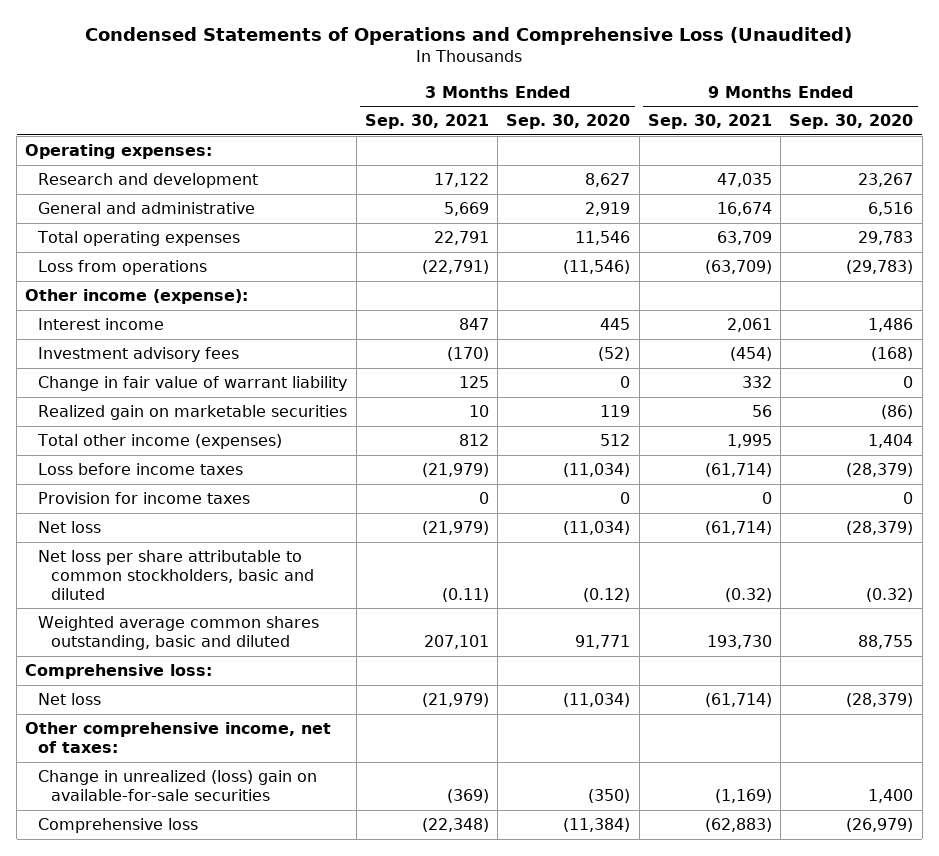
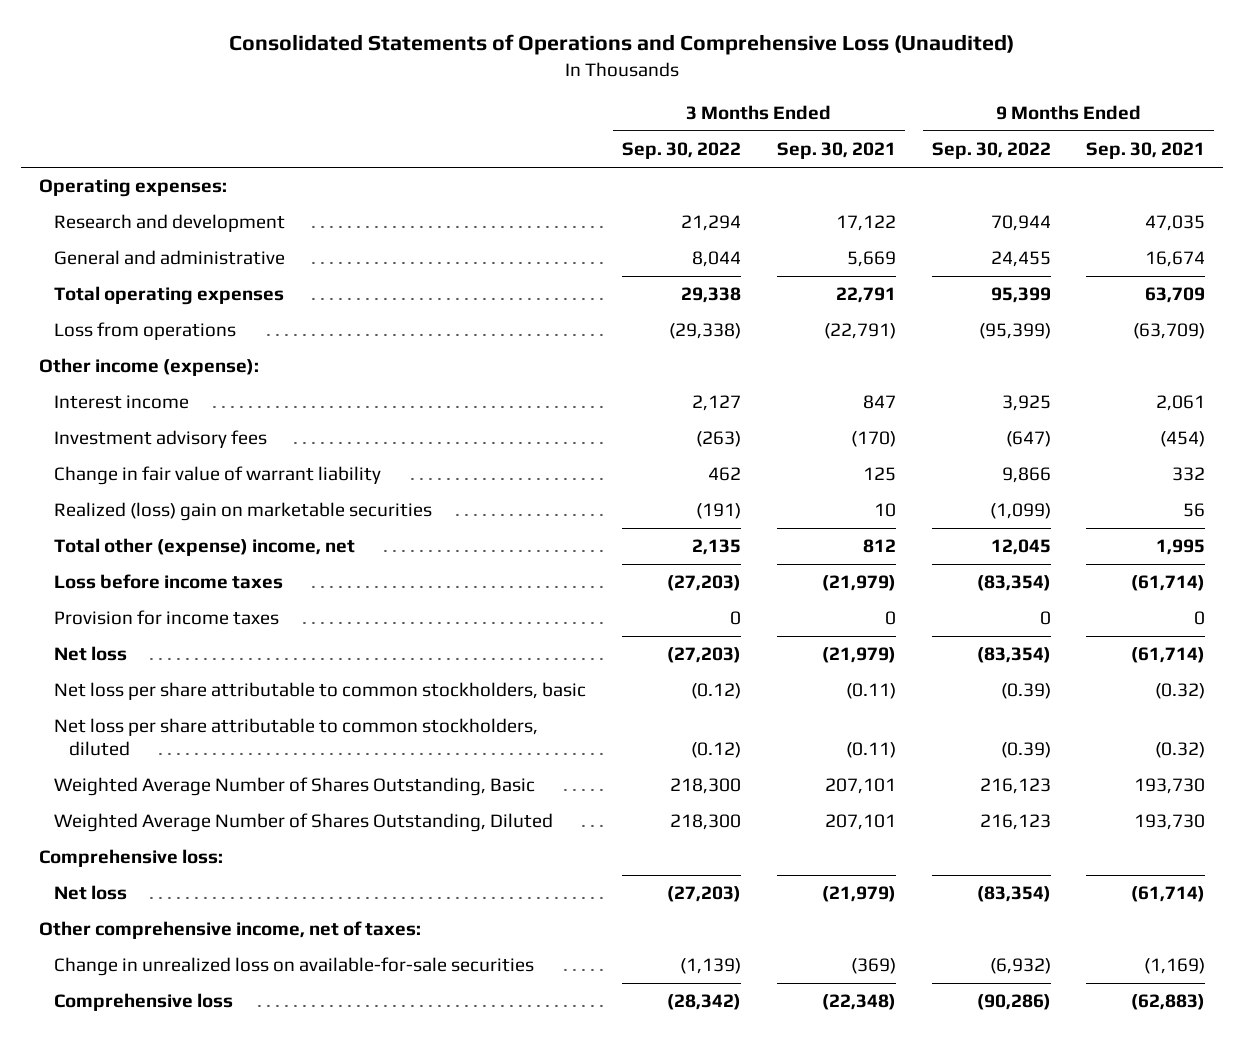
- Condensed Statements of Operations and Comprehensive Loss (Unaudited)
+ Consolidated Statements of Operations and Comprehensive Loss (Unaudited)
- | 3 Months Ended Sep. 30, 2021 | 3 Months Ended Sep. 30, 2020 | 9 Months Ended Sep. 30, 2021 | 9 Months Ended Sep. 30, 2020
+ | 3 Months Ended Sep. 30, 2022 | 3 Months Ended Sep. 30, 2021 | 9 Months Ended Sep. 30, 2022 | 9 Months Ended Sep. 30, 2021
- Realized gain on marketable securities | 10 | 119 | 56 | (86)
- Total other income (expenses) | 812 | 512 | 1,995 | 1,404
+ Realized (loss) gain on marketable securities | (191) | 10 | (1,099) | 56
+ Total other (expense) income, net | 2,135 | 812 | 12,045 | 1,995
- Net loss per share attributable to common stockholders, basic and diluted | (0.11) | (0.12) | (0.32) | (0.32)
- Weighted average common shares outstanding, basic and diluted | 207,101 | 91,771 | 193,730 | 88,755
+ Net loss per share attributable to common stockholders, basic | (0.12) | (0.11) | (0.39) | (0.32)
+ Net loss per share attributable to common stockholders, diluted | (0.12) | (0.11) | (0.39) | (0.32)
+ Weighted Average Number of Shares Outstanding, Basic | 218,300 | 207,101 | 216,123 | 193,730
+ Weighted Average Number of Shares Outstanding, Diluted | 218,300 | 207,101 | 216,123 | 193,730
- Change in unrealized (loss) gain on available-for-sale securities | (369) | (350) | (1,169) | 1,400
+ Change in unrealized loss on available-for-sale securities | (1,139) | (369) | (6,932) | (1,169)

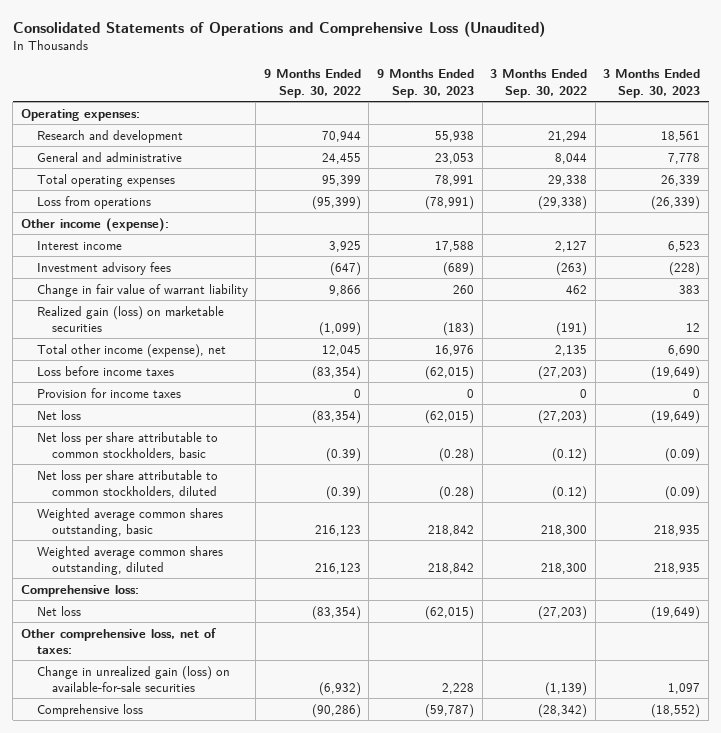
- | 3 Months Ended Sep. 30, 2022 | 3 Months Ended Sep. 30, 2021 | 9 Months Ended Sep. 30, 2022 | 9 Months Ended Sep. 30, 2021
+ | 9 Months Ended Sep. 30, 2022 | 9 Months Ended Sep. 30, 2023 | 3 Months Ended Sep. 30, 2022 | 3 Months Ended Sep. 30, 2023
- Realized (loss) gain on marketable securities | (191) | 10 | (1,099) | 56
- Total other (expense) income, net | 2,135 | 812 | 12,045 | 1,995
+ Realized gain (loss) on marketable securities | (1,099) | (183) | (191) | 12
+ Total other income (expense), net | 12,045 | 16,976 | 2,135 | 6,690
- Weighted Average Number of Shares Outstanding, Basic | 218,300 | 207,101 | 216,123 | 193,730
- Weighted Average Number of Shares Outstanding, Diluted | 218,300 | 207,101 | 216,123 | 193,730
+ Weighted average common shares outstanding, basic | 216,123 | 218,842 | 218,300 | 218,935
+ Weighted average common shares outstanding, diluted | 216,123 | 218,842 | 218,300 | 218,935
- Other comprehensive income, net of taxes:
- Change in unrealized loss on available-for-sale securities | (1,139) | (369) | (6,932) | (1,169)
+ Other comprehensive loss, net of taxes:
+ Change in unrealized gain (loss) on available-for-sale securities | (6,932) | 2,228 | (1,139) | 1,097

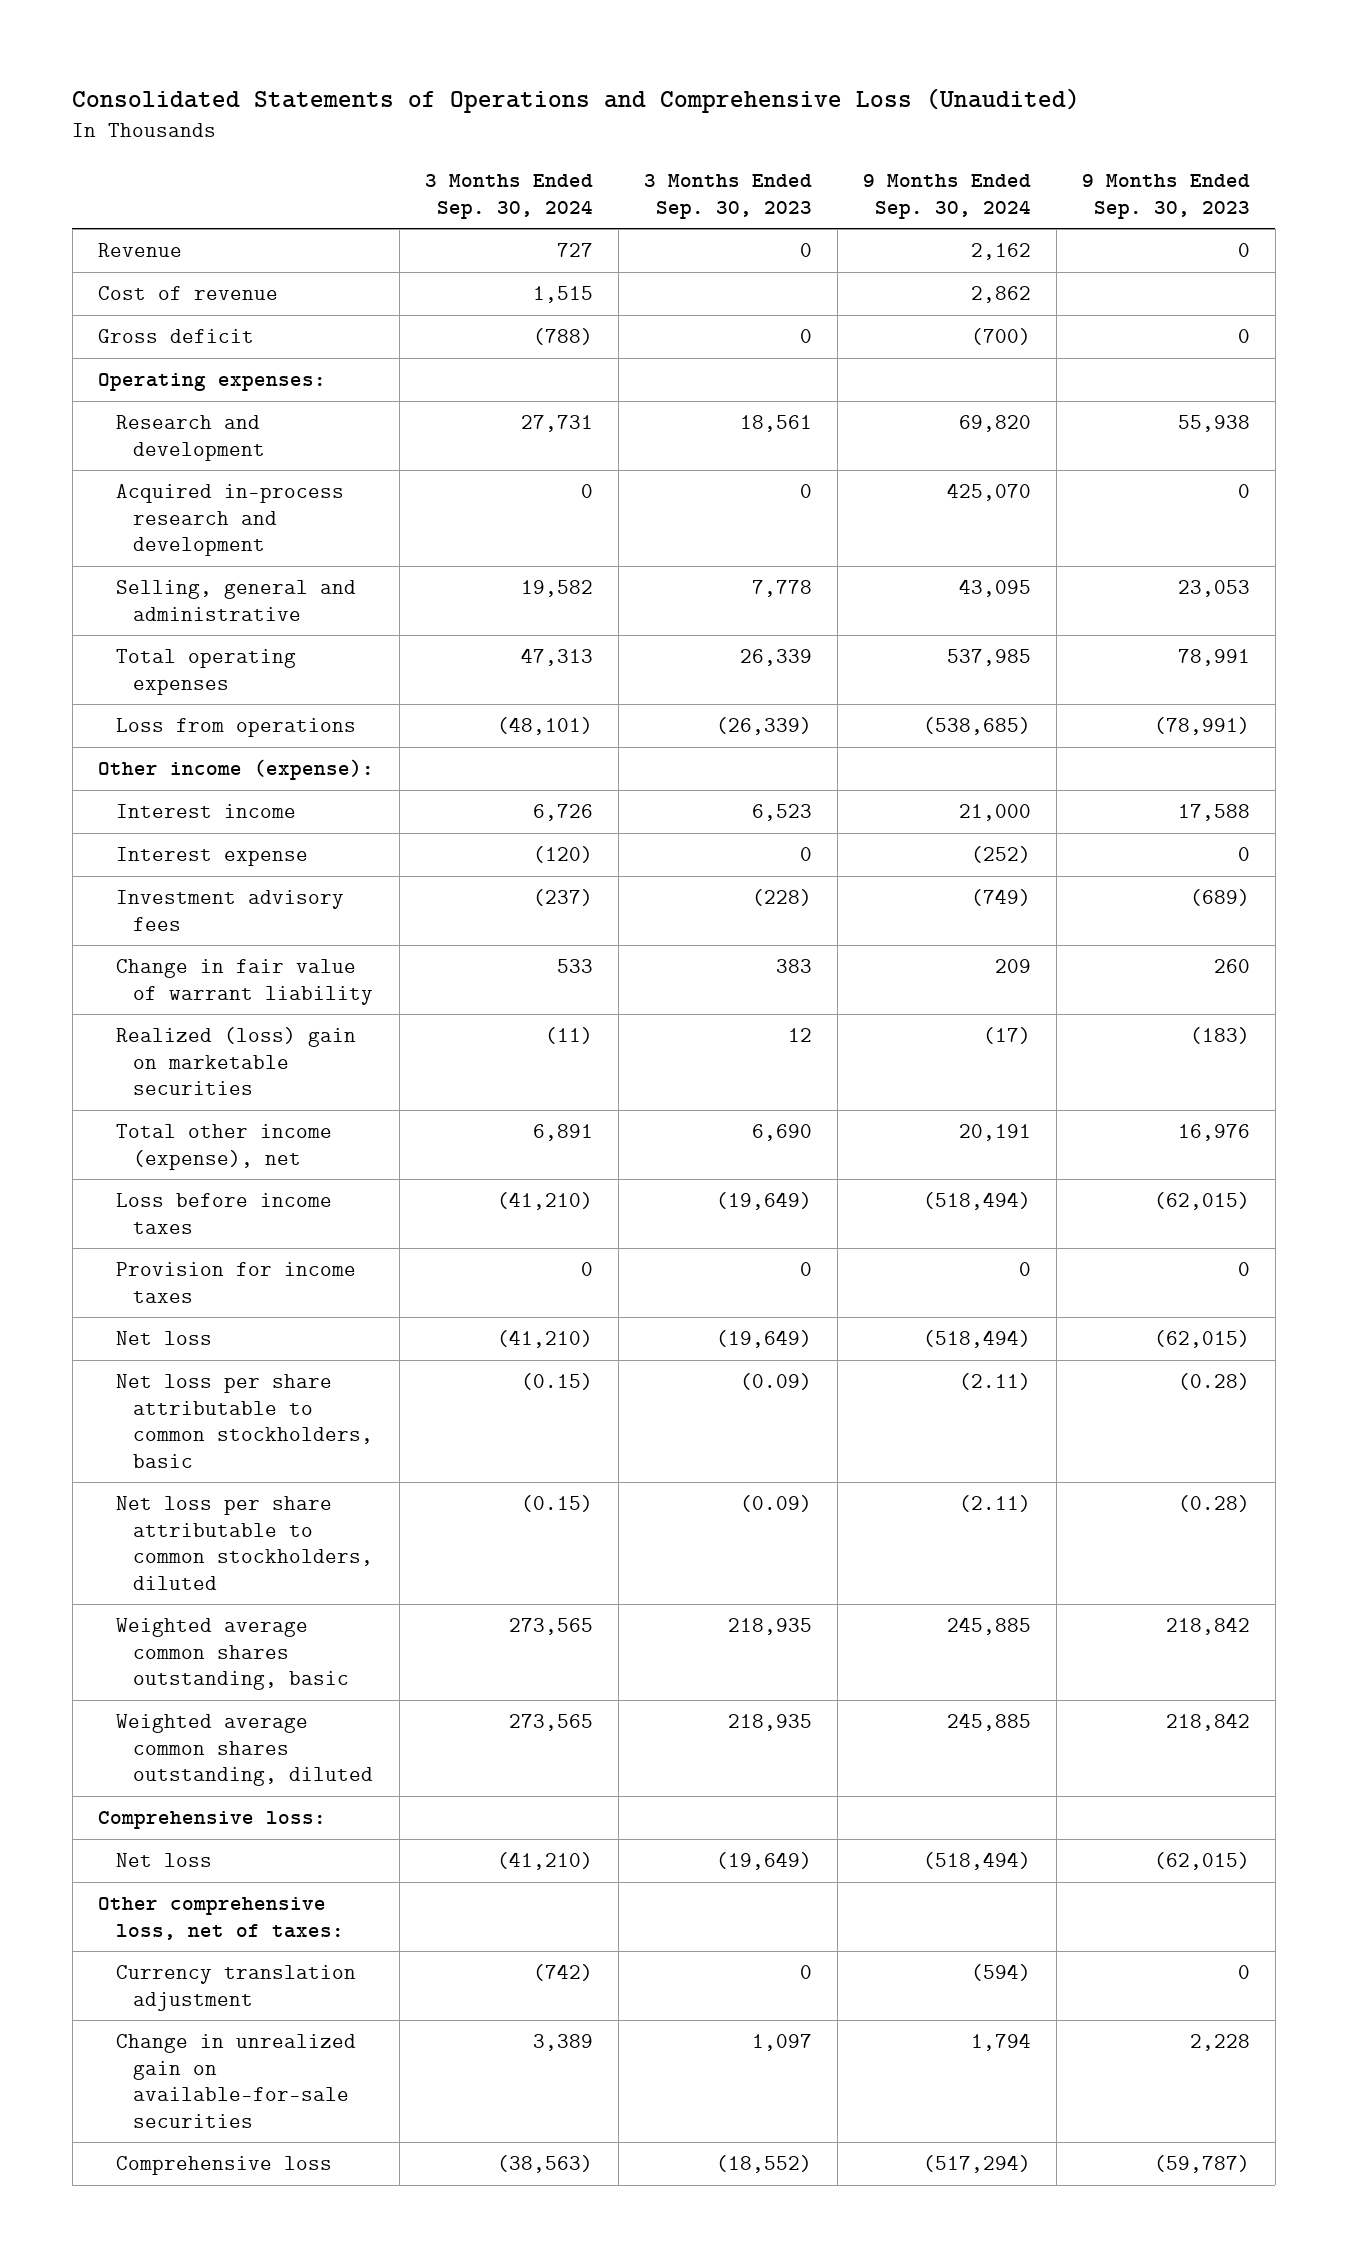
- | 9 Months Ended Sep. 30, 2022 | 9 Months Ended Sep. 30, 2023 | 3 Months Ended Sep. 30, 2022 | 3 Months Ended Sep. 30, 2023
+ | 3 Months Ended Sep. 30, 2024 | 3 Months Ended Sep. 30, 2023 | 9 Months Ended Sep. 30, 2024 | 9 Months Ended Sep. 30, 2023
+ Revenue | 727 | 0 | 2,162 | 0
+ Cost of revenue | 1,515 | | 2,862 |
+ Gross deficit | (788) | 0 | (700) | 0
- General and administrative | 24,455 | 23,053 | 8,044 | 7,778
+ Acquired in-process research and development | 0 | 0 | 425,070 | 0
+ Selling, general and administrative | 19,582 | 7,778 | 43,095 | 23,053
+ Interest expense | (120) | 0 | (252) | 0
- Realized gain (loss) on marketable securities | (1,099) | (183) | (191) | 12
+ Realized (loss) gain on marketable securities | (11) | 12 | (17) | (183)
- Change in unrealized gain (loss) on available-for-sale securities | (6,932) | 2,228 | (1,139) | 1,097
+ Currency translation adjustment | (742) | 0 | (594) | 0
+ Change in unrealized gain on available-for-sale securities | 3,389 | 1,097 | 1,794 | 2,228

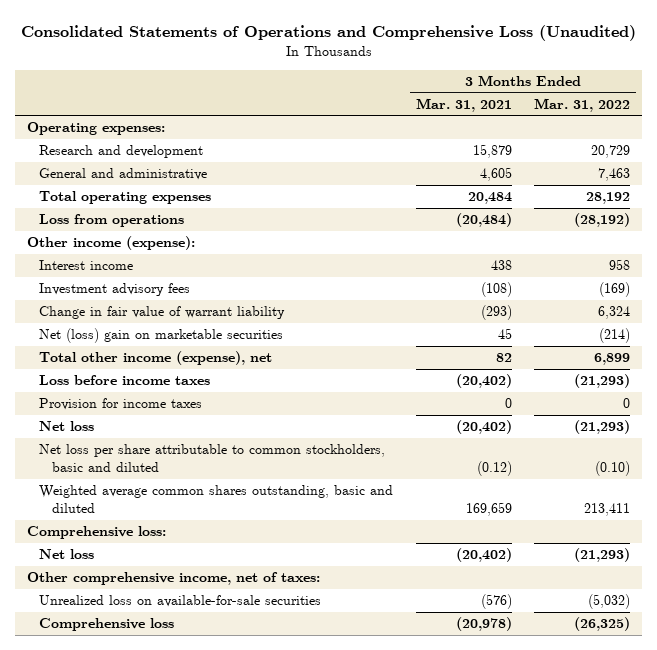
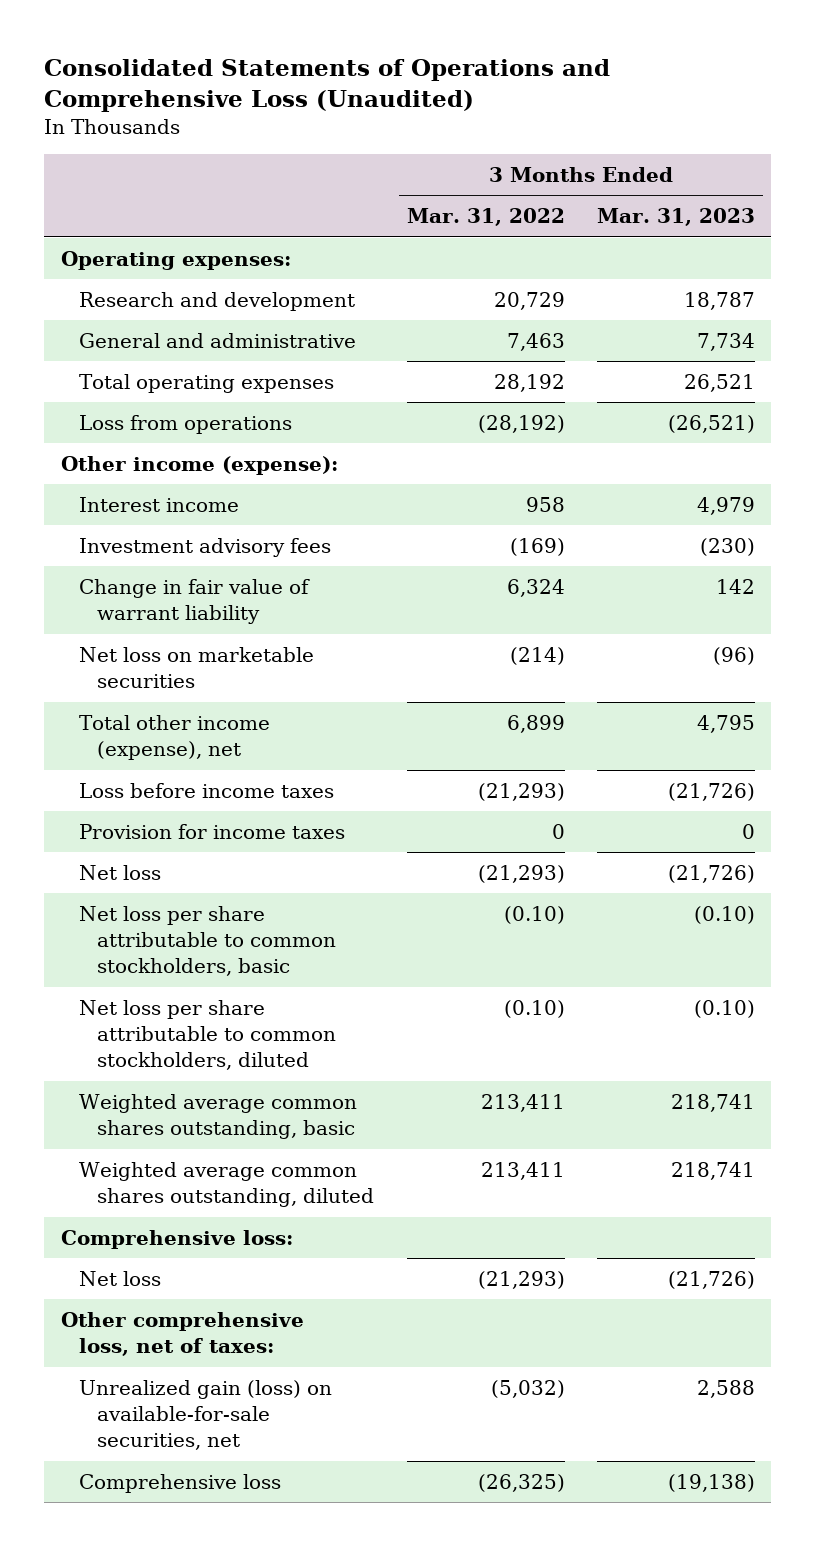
- | 3 Months Ended Mar. 31, 2021 | 3 Months Ended Mar. 31, 2022
+ | 3 Months Ended Mar. 31, 2022 | 3 Months Ended Mar. 31, 2023
- Net (loss) gain on marketable securities | 45 | (214)
+ Net loss on marketable securities | (214) | (96)
- Net loss per share attributable to common stockholders, basic and diluted | (0.12) | (0.10)
- Weighted average common shares outstanding, basic and diluted | 169,659 | 213,411
+ Net loss per share attributable to common stockholders, basic | (0.10) | (0.10)
+ Net loss per share attributable to common stockholders, diluted | (0.10) | (0.10)
+ Weighted average common shares outstanding, basic | 213,411 | 218,741
+ Weighted average common shares outstanding, diluted | 213,411 | 218,741
- Other comprehensive income, net of taxes:
- Unrealized loss on available-for-sale securities | (576) | (5,032)
+ Other comprehensive loss, net of taxes:
+ Unrealized gain (loss) on available-for-sale securities, net | (5,032) | 2,588

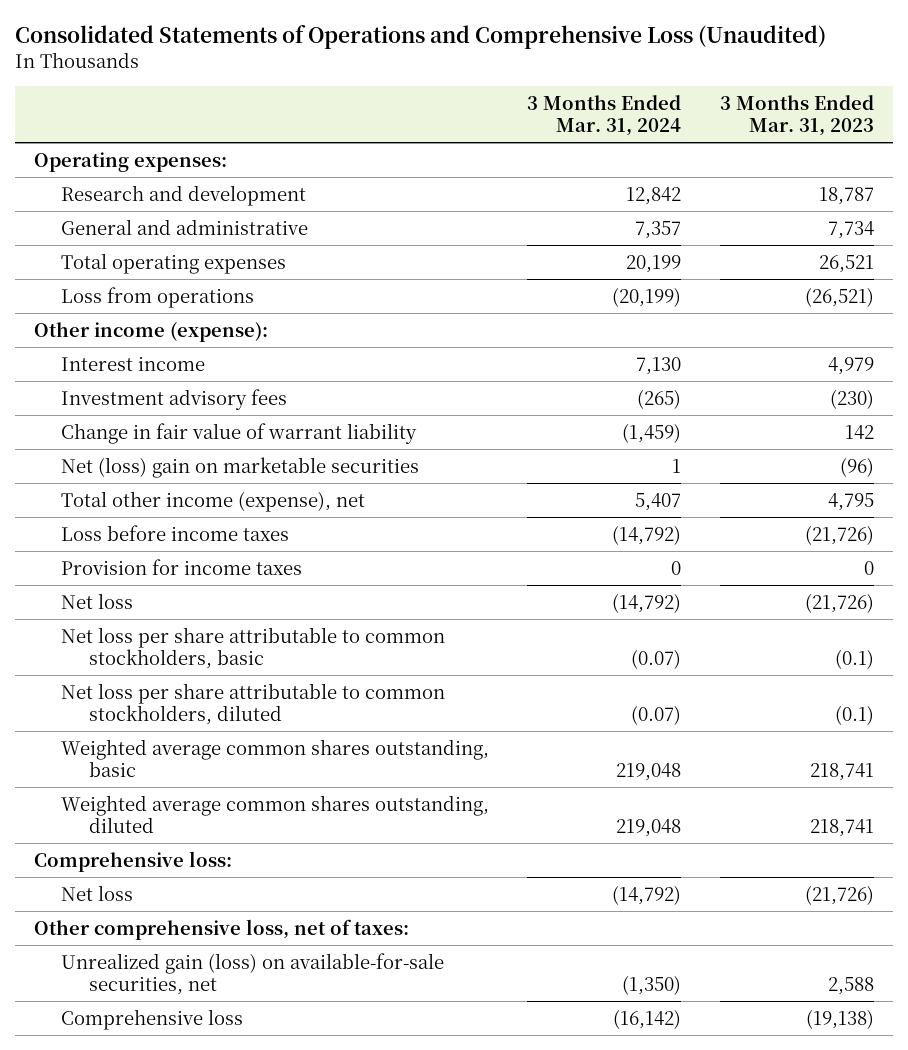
- | 3 Months Ended Mar. 31, 2022 | 3 Months Ended Mar. 31, 2023
+ | 3 Months Ended Mar. 31, 2024 | 3 Months Ended Mar. 31, 2023
- Net loss on marketable securities | (214) | (96)
+ Net (loss) gain on marketable securities | 1 | (96)
- Net loss per share attributable to common stockholders, basic | (0.10) | (0.10)
- Net loss per share attributable to common stockholders, diluted | (0.10) | (0.10)
+ Net loss per share attributable to common stockholders, basic | (0.07) | (0.1)
+ Net loss per share attributable to common stockholders, diluted | (0.07) | (0.1)

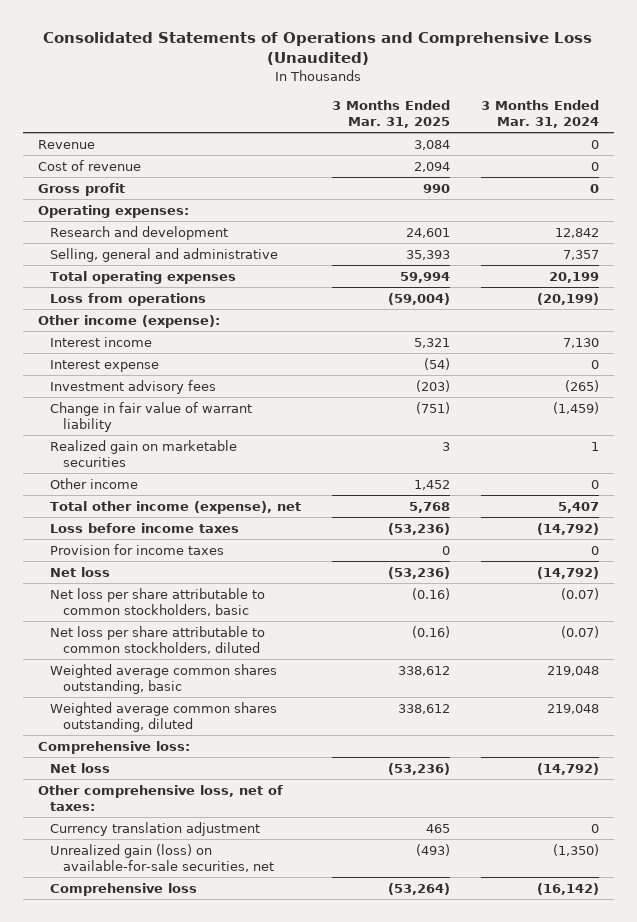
- | 3 Months Ended Mar. 31, 2024 | 3 Months Ended Mar. 31, 2023
+ | 3 Months Ended Mar. 31, 2025 | 3 Months Ended Mar. 31, 2024
+ Revenue | 3,084 | 0
+ Cost of revenue | 2,094 | 0
+ Gross profit | 990 | 0
- General and administrative | 7,357 | 7,734
+ Selling, general and administrative | 35,393 | 7,357
+ Interest expense | (54) | 0
- Net (loss) gain on marketable securities | 1 | (96)
+ Realized gain on marketable securities | 3 | 1
+ Other income | 1,452 | 0
+ Currency translation adjustment | 465 | 0

